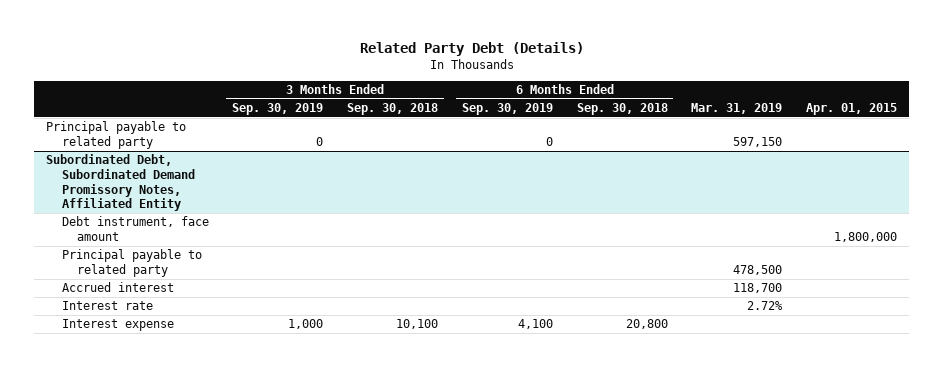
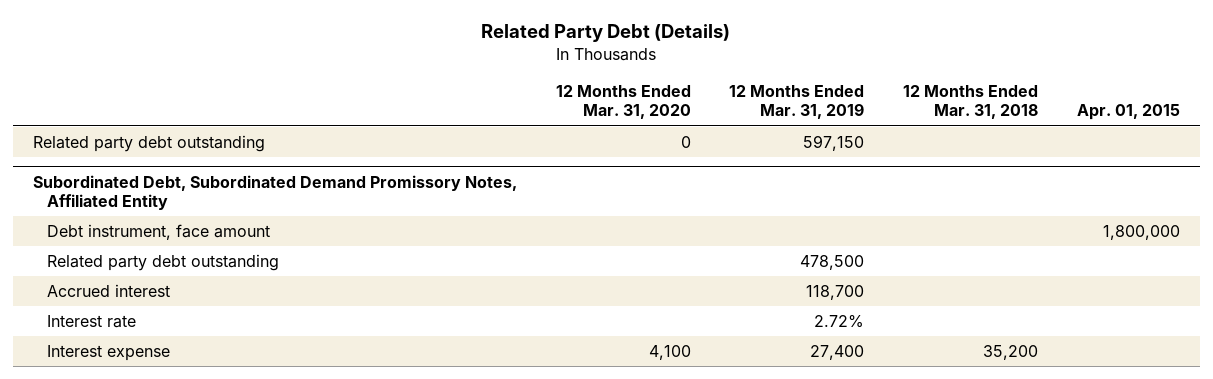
- | 3 Months Ended Sep. 30, 2019 | 3 Months Ended Sep. 30, 2018 | 6 Months Ended Sep. 30, 2019 | 6 Months Ended Sep. 30, 2018 | Mar. 31, 2019 | Apr. 01, 2015
+ | 12 Months Ended Mar. 31, 2020 | 12 Months Ended Mar. 31, 2019 | 12 Months Ended Mar. 31, 2018 | Apr. 01, 2015
- Principal payable to related party | 0 | | 0 | | 597,150 |
+ Related party debt outstanding | 0 | 597,150 | |
@ Subordinated Debt, Subordinated Demand Promissory Notes, Affiliated Entity
- Principal payable to related party | | | | | 478,500 |
+ Related party debt outstanding | | 478,500 | |

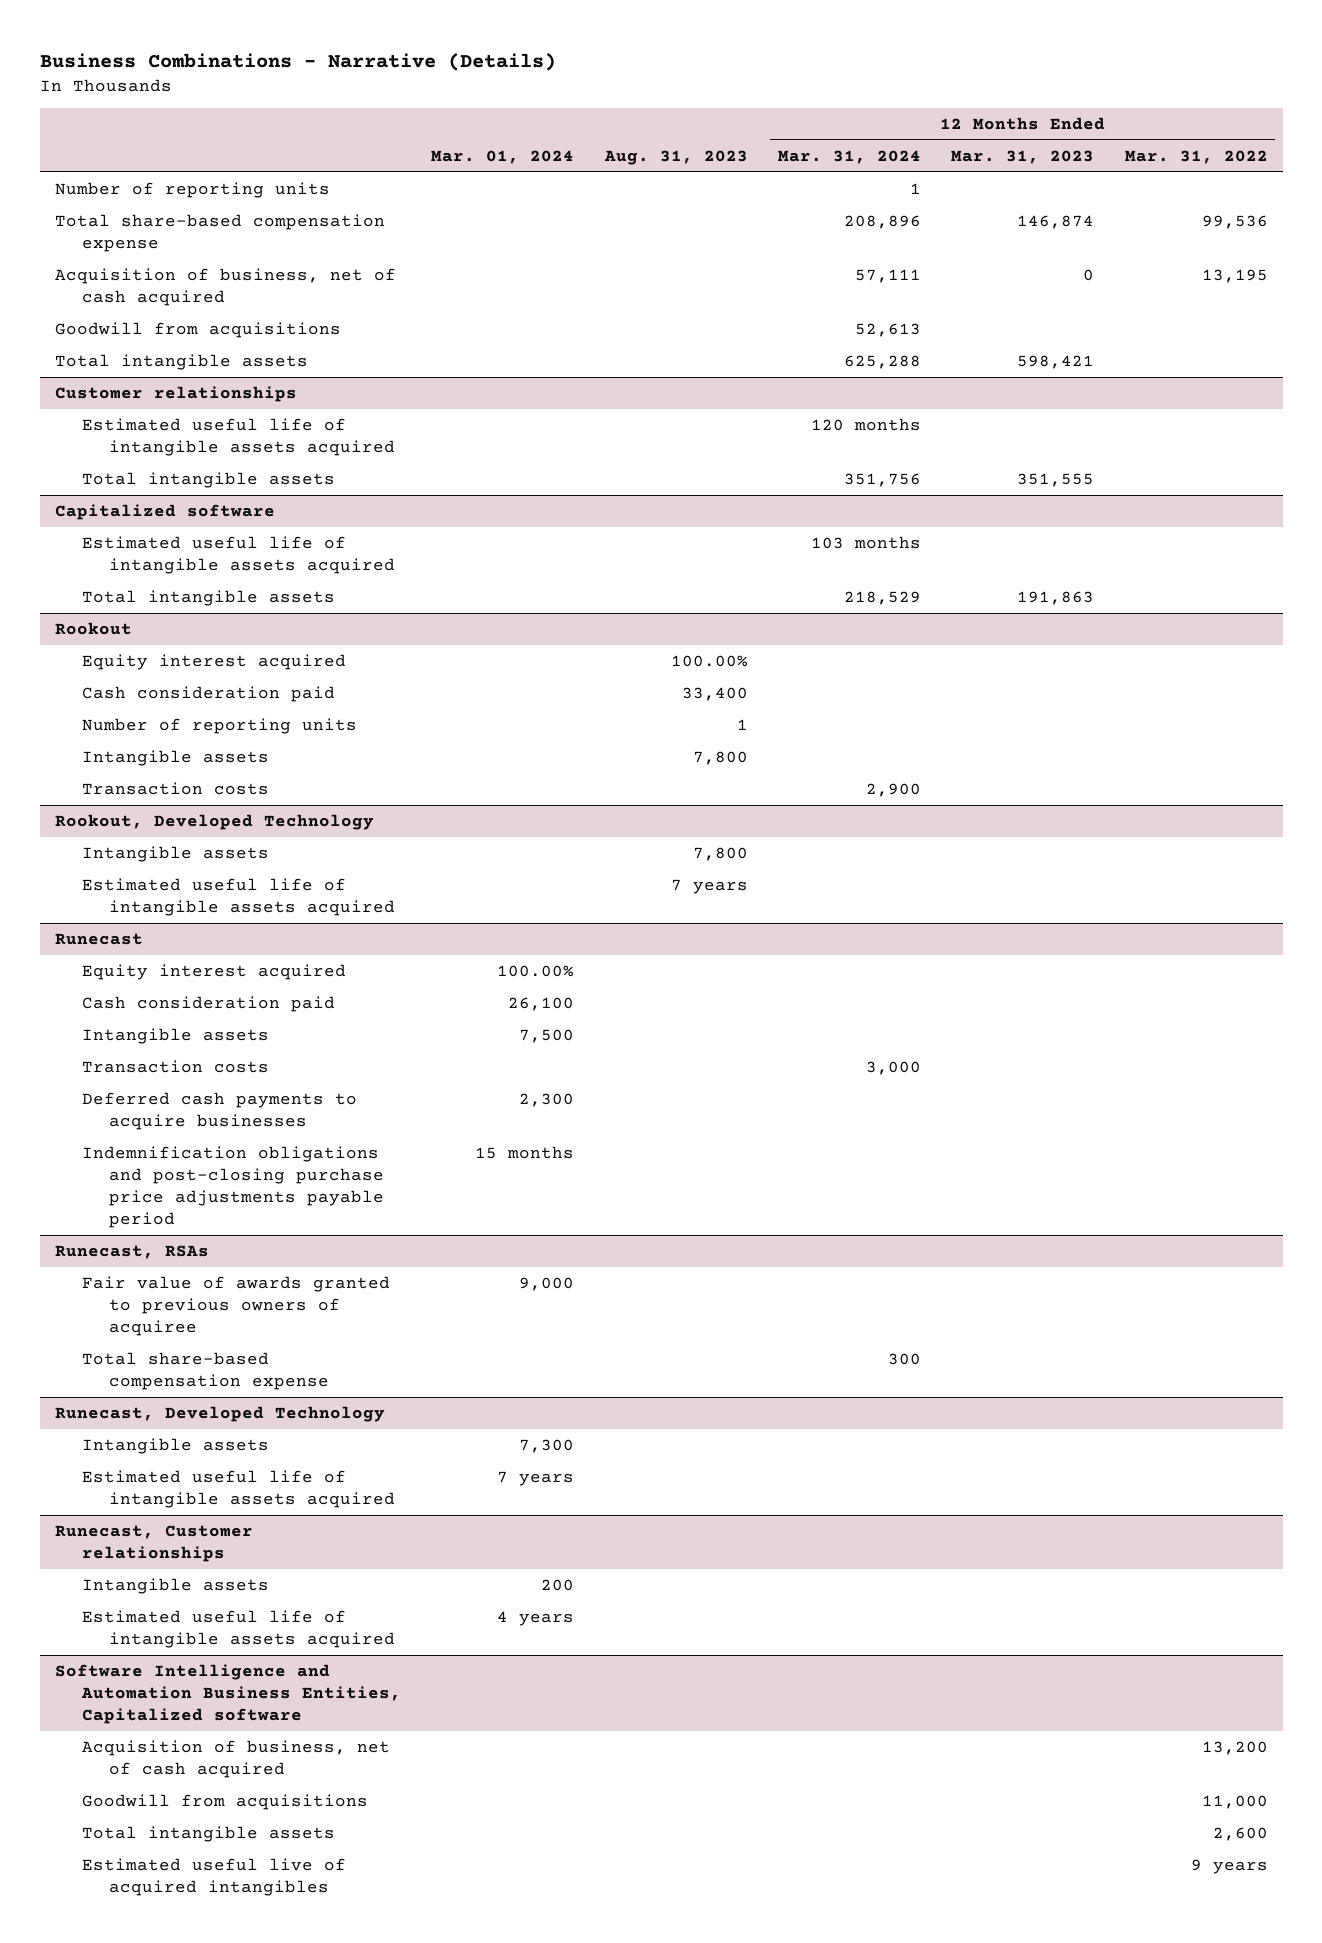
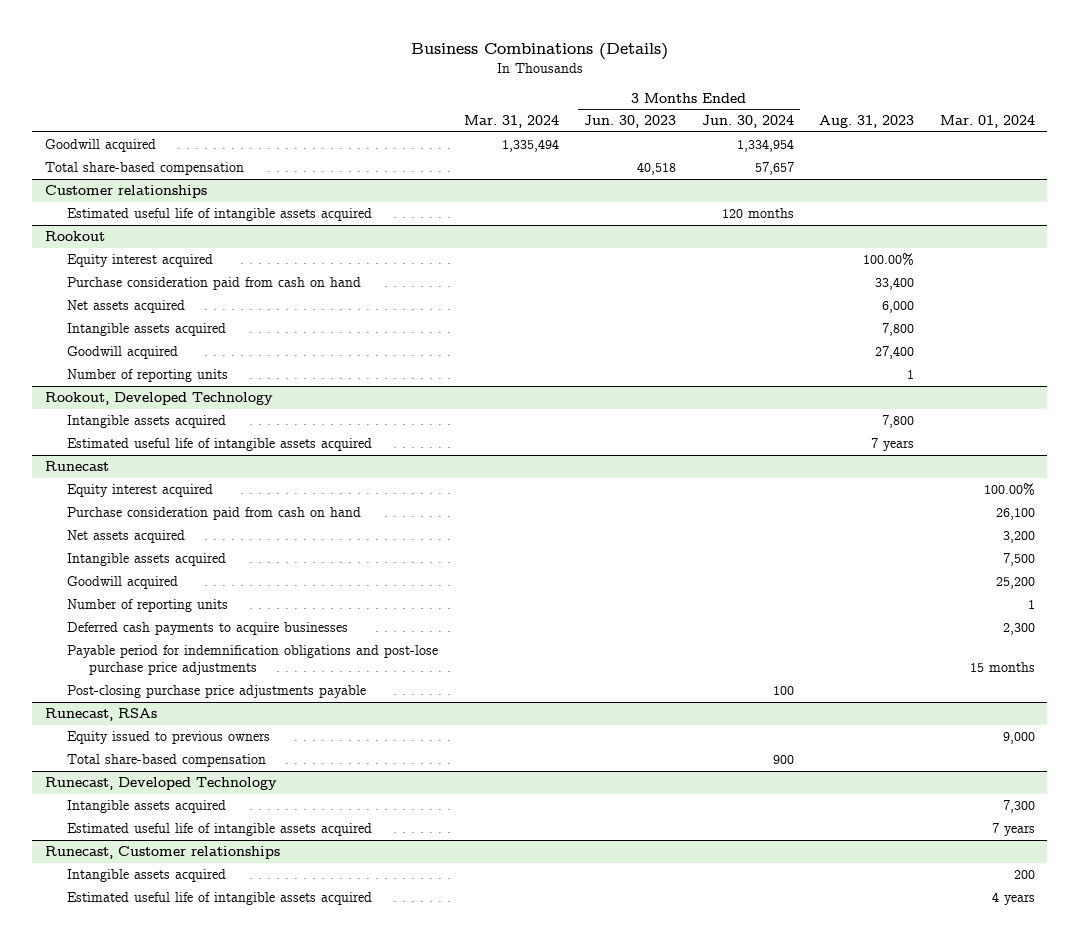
- Business Combinations - Narrative (Details)
+ Business Combinations (Details)
- | Mar. 01, 2024 | Aug. 31, 2023 | 12 Months Ended Mar. 31, 2024 | 12 Months Ended Mar. 31, 2023 | 12 Months Ended Mar. 31, 2022
+ | Mar. 31, 2024 | 3 Months Ended Jun. 30, 2023 | 3 Months Ended Jun. 30, 2024 | Aug. 31, 2023 | Mar. 01, 2024
- Number of reporting units | | | 1 | |
- Total share-based compensation expense | | | 208,896 | 146,874 | 99,536
- Acquisition of business, net of cash acquired | | | 57,111 | 0 | 13,195
- Goodwill from acquisitions | | | 52,613 | |
- Total intangible assets | | | 625,288 | 598,421 |
+ Goodwill acquired | 1,335,494 | | 1,334,954 | |
+ Total share-based compensation | | 40,518 | 57,657 | |
@ Customer relationships
- Total intangible assets | | | 351,756 | 351,555 |
- Capitalized software
- Estimated useful life of intangible assets acquired | | | 103 months | |
- Total intangible assets | | | 218,529 | 191,863 |
@ Rookout
- Cash consideration paid | | 33,400 | | |
+ Purchase consideration paid from cash on hand | | | | 33,400 |
+ Net assets acquired | | | | 6,000 |
+ Intangible assets acquired | | | | 7,800 |
+ Goodwill acquired | | | | 27,400 |
- Intangible assets | | 7,800 | | |
- Transaction costs | | | 2,900 | |
@ Rookout, Developed Technology
- Intangible assets | | 7,800 | | |
+ Intangible assets acquired | | | | 7,800 |
@ Runecast
- Cash consideration paid | 26,100 | | | |
- Intangible assets | 7,500 | | | |
- Transaction costs | | | 3,000 | |
+ Purchase consideration paid from cash on hand | | | | | 26,100
+ Net assets acquired | | | | | 3,200
+ Intangible assets acquired | | | | | 7,500
+ Goodwill acquired | | | | | 25,200
+ Number of reporting units | | | | | 1
- Indemnification obligations and post-closing purchase price adjustments payable period | 15 months | | | |
+ Payable period for indemnification obligations and post-lose purchase price adjustments | | | | | 15 months
+ Post-closing purchase price adjustments payable | | | 100 | |
@ Runecast, RSAs
- Fair value of awards granted to previous owners of acquiree | 9,000 | | | |
- Total share-based compensation expense | | | 300 | |
+ Equity issued to previous owners | | | | | 9,000
+ Total share-based compensation | | | 900 | |
@ Runecast, Developed Technology
- Intangible assets | 7,300 | | | |
+ Intangible assets acquired | | | | | 7,300
@ Runecast, Customer relationships
- Intangible assets | 200 | | | |
+ Intangible assets acquired | | | | | 200
- Software Intelligence and Automation Business Entities, Capitalized software
- Acquisition of business, net of cash acquired | | | | | 13,200
- Goodwill from acquisitions | | | | | 11,000
- Total intangible assets | | | | | 2,600
- Estimated useful live of acquired intangibles | | | | | 9 years

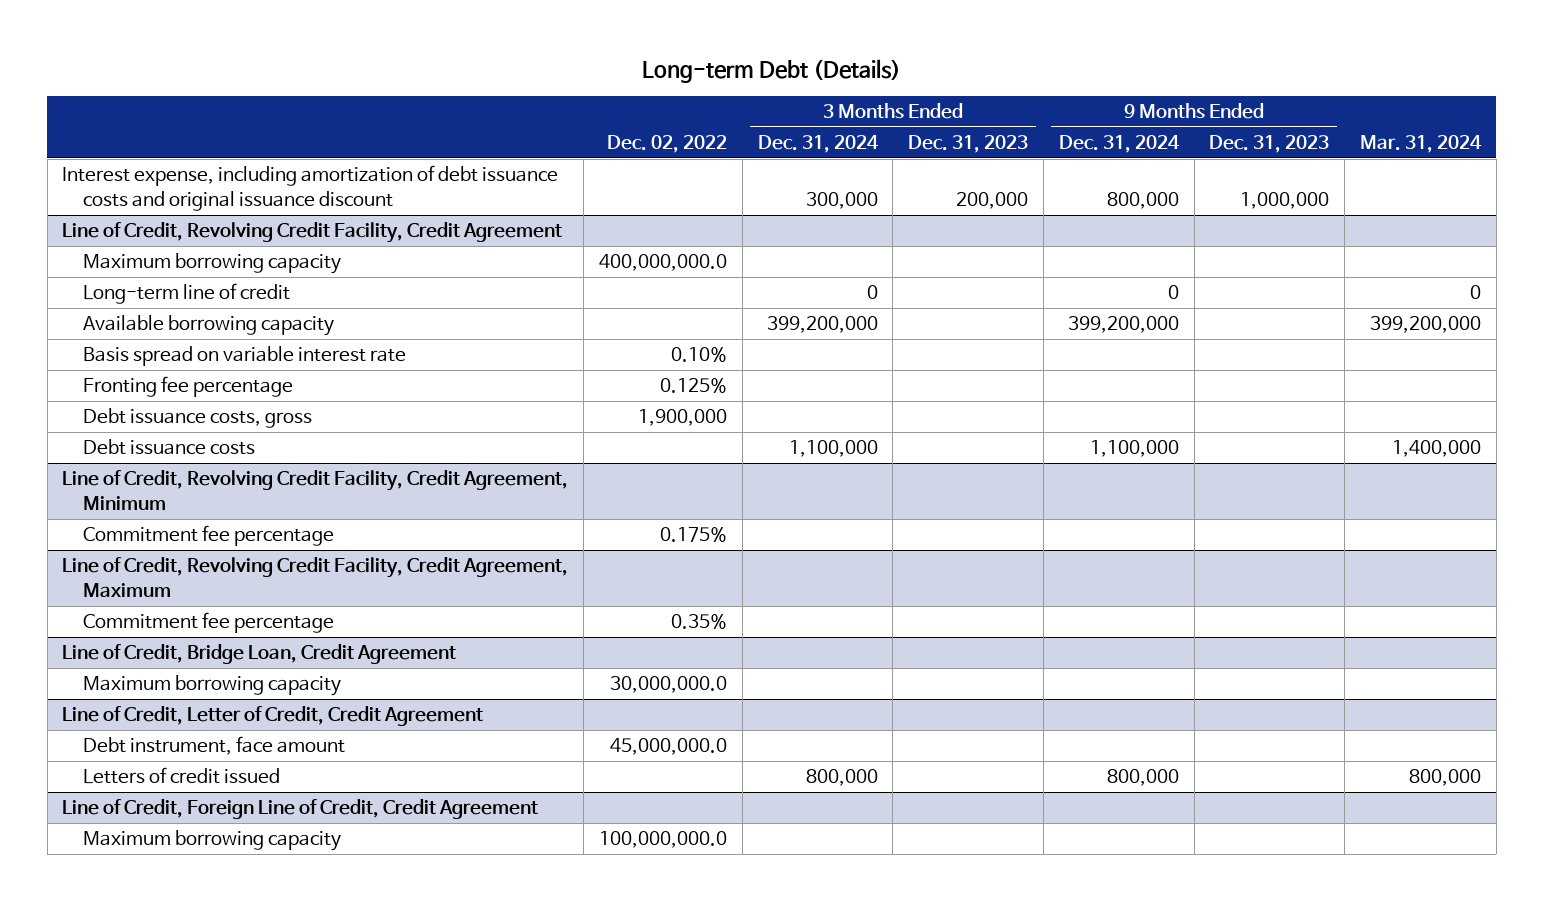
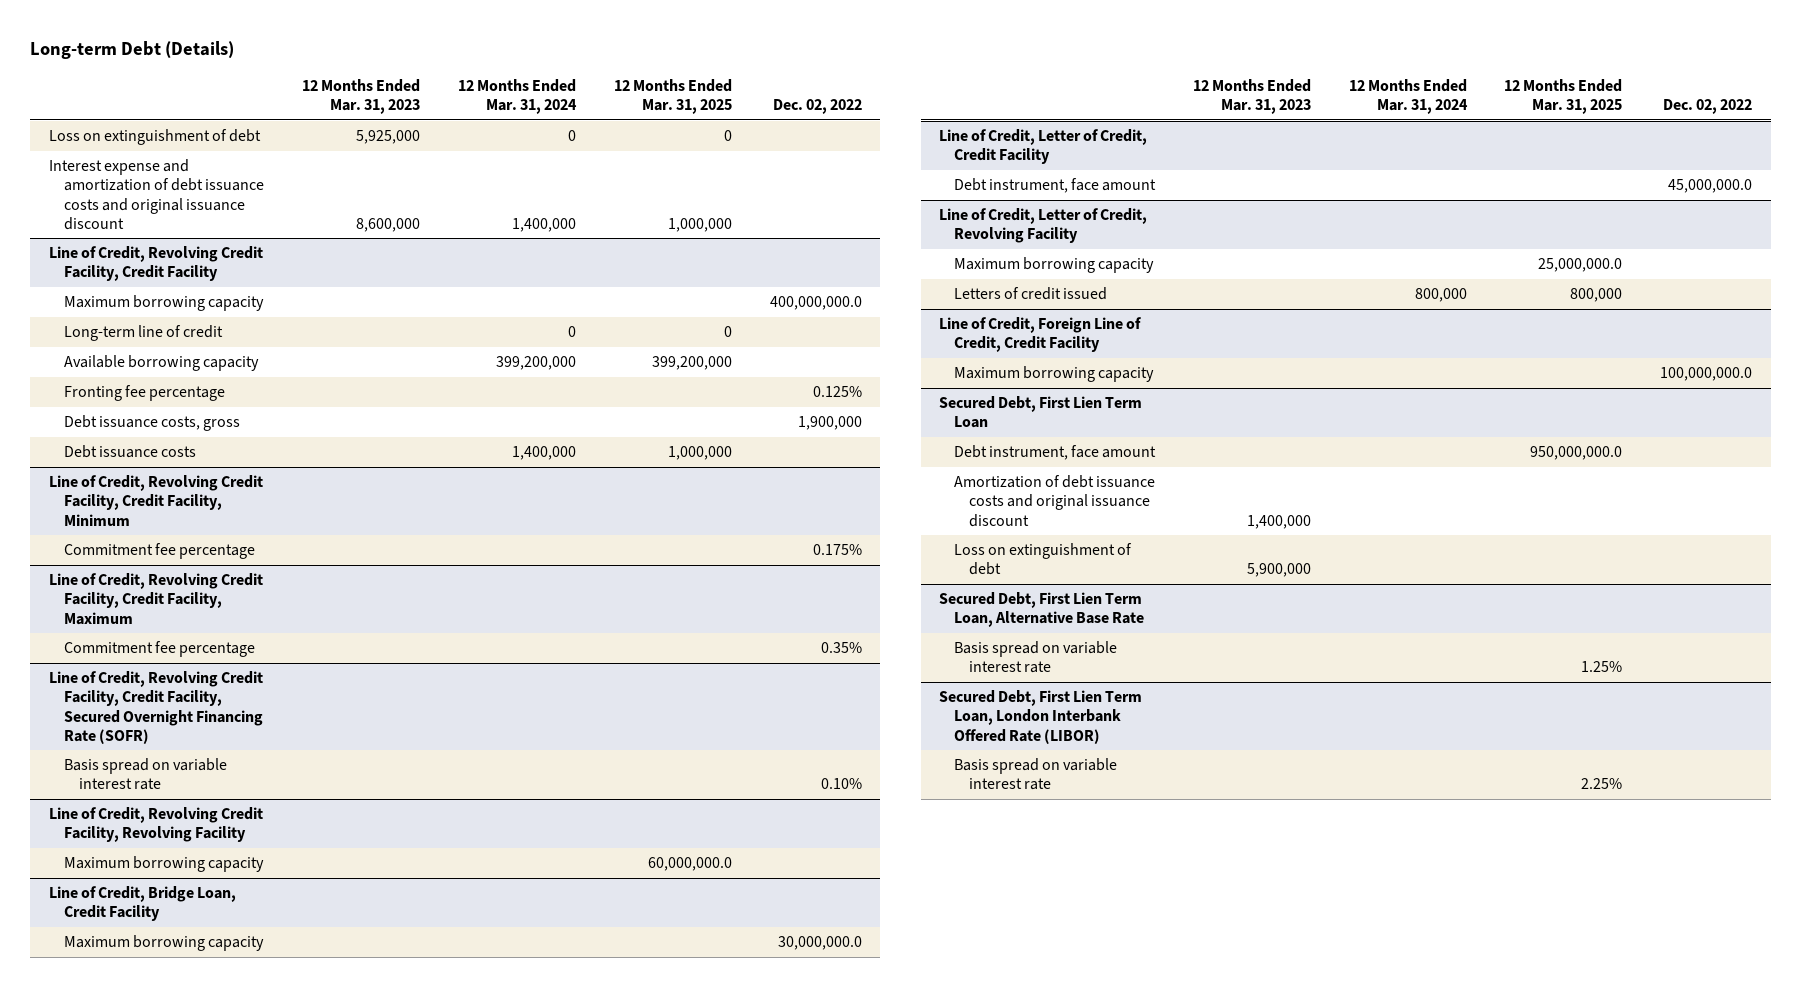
- | Dec. 02, 2022 | 3 Months Ended Dec. 31, 2024 | 3 Months Ended Dec. 31, 2023 | 9 Months Ended Dec. 31, 2024 | 9 Months Ended Dec. 31, 2023 | Mar. 31, 2024
+ | 12 Months Ended Mar. 31, 2023 | 12 Months Ended Mar. 31, 2024 | 12 Months Ended Mar. 31, 2025 | Dec. 02, 2022
- Interest expense, including amortization of debt issuance costs and original issuance discount | | 300,000 | 200,000 | 800,000 | 1,000,000 |
- Line of Credit, Revolving Credit Facility, Credit Agreement
+ Loss on extinguishment of debt | 5,925,000 | 0 | 0 |
+ Interest expense and amortization of debt issuance costs and original issuance discount | 8,600,000 | 1,400,000 | 1,000,000 |
+ Line of Credit, Revolving Credit Facility, Credit Facility
- Basis spread on variable interest rate | 0.10% | | | | |
- Line of Credit, Revolving Credit Facility, Credit Agreement, Minimum
+ Line of Credit, Revolving Credit Facility, Credit Facility, Minimum
- Line of Credit, Revolving Credit Facility, Credit Agreement, Maximum
+ Line of Credit, Revolving Credit Facility, Credit Facility, Maximum
- Line of Credit, Bridge Loan, Credit Agreement
+ Line of Credit, Revolving Credit Facility, Credit Facility, Secured Overnight Financing Rate (SOFR)
+ Basis spread on variable interest rate | | | | 0.10%
+ Line of Credit, Revolving Credit Facility, Revolving Facility
+ Maximum borrowing capacity | | | 60,000,000.0 |
+ Line of Credit, Bridge Loan, Credit Facility
- Line of Credit, Letter of Credit, Credit Agreement
+ Line of Credit, Letter of Credit, Credit Facility
- Letters of credit issued | | 800,000 | | 800,000 | | 800,000
- Line of Credit, Foreign Line of Credit, Credit Agreement
+ Line of Credit, Letter of Credit, Revolving Facility
+ Maximum borrowing capacity | | | 25,000,000.0 |
+ Letters of credit issued | | 800,000 | 800,000 |
+ Line of Credit, Foreign Line of Credit, Credit Facility
+ Secured Debt, First Lien Term Loan
+ Debt instrument, face amount | | | 950,000,000.0 |
+ Amortization of debt issuance costs and original issuance discount | 1,400,000 | | |
+ Loss on extinguishment of debt | 5,900,000 | | |
+ Secured Debt, First Lien Term Loan, Alternative Base Rate
+ Basis spread on variable interest rate | | | 1.25% |
+ Secured Debt, First Lien Term Loan, London Interbank Offered Rate (LIBOR)
+ Basis spread on variable interest rate | | | 2.25% |

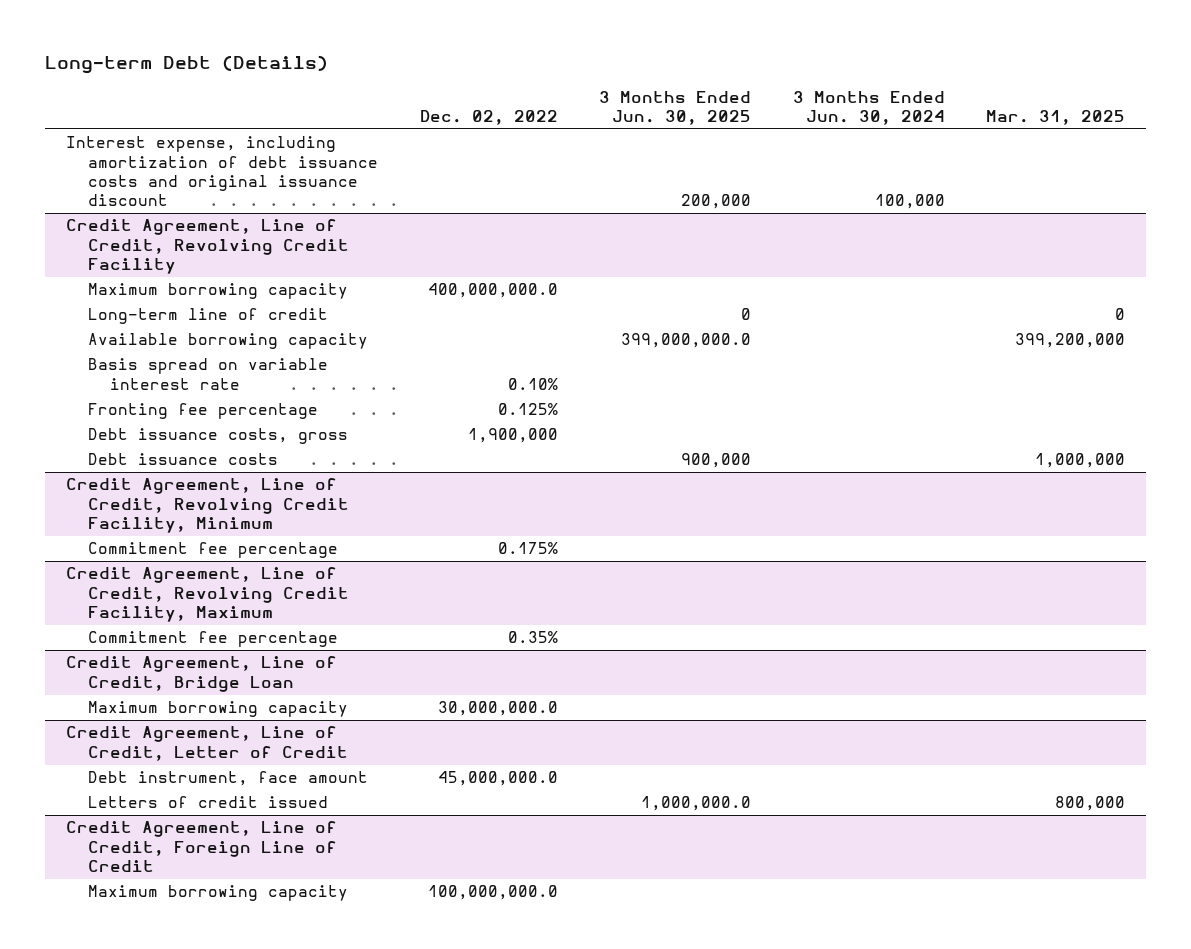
- | 12 Months Ended Mar. 31, 2023 | 12 Months Ended Mar. 31, 2024 | 12 Months Ended Mar. 31, 2025 | Dec. 02, 2022
+ | Dec. 02, 2022 | 3 Months Ended Jun. 30, 2025 | 3 Months Ended Jun. 30, 2024 | Mar. 31, 2025
- Loss on extinguishment of debt | 5,925,000 | 0 | 0 |
- Interest expense and amortization of debt issuance costs and original issuance discount | 8,600,000 | 1,400,000 | 1,000,000 |
- Line of Credit, Revolving Credit Facility, Credit Facility
+ Interest expense, including amortization of debt issuance costs and original issuance discount | | 200,000 | 100,000 |
+ Credit Agreement, Line of Credit, Revolving Credit Facility
+ Basis spread on variable interest rate | 0.10% | | |
- Line of Credit, Revolving Credit Facility, Credit Facility, Minimum
+ Credit Agreement, Line of Credit, Revolving Credit Facility, Minimum
- Line of Credit, Revolving Credit Facility, Credit Facility, Maximum
+ Credit Agreement, Line of Credit, Revolving Credit Facility, Maximum
- Line of Credit, Revolving Credit Facility, Credit Facility, Secured Overnight Financing Rate (SOFR)
- Basis spread on variable interest rate | | | | 0.10%
- Line of Credit, Revolving Credit Facility, Revolving Facility
- Maximum borrowing capacity | | | 60,000,000.0 |
- Line of Credit, Bridge Loan, Credit Facility
+ Credit Agreement, Line of Credit, Bridge Loan
- Line of Credit, Letter of Credit, Credit Facility
+ Credit Agreement, Line of Credit, Letter of Credit
- Line of Credit, Letter of Credit, Revolving Facility
- Maximum borrowing capacity | | | 25,000,000.0 |
- Letters of credit issued | | 800,000 | 800,000 |
- Line of Credit, Foreign Line of Credit, Credit Facility
+ Letters of credit issued | | 1,000,000.0 | | 800,000
+ Credit Agreement, Line of Credit, Foreign Line of Credit
- Secured Debt, First Lien Term Loan
- Debt instrument, face amount | | | 950,000,000.0 |
- Amortization of debt issuance costs and original issuance discount | 1,400,000 | | |
- Loss on extinguishment of debt | 5,900,000 | | |
- Secured Debt, First Lien Term Loan, Alternative Base Rate
- Basis spread on variable interest rate | | | 1.25% |
- Secured Debt, First Lien Term Loan, London Interbank Offered Rate (LIBOR)
- Basis spread on variable interest rate | | | 2.25% |

